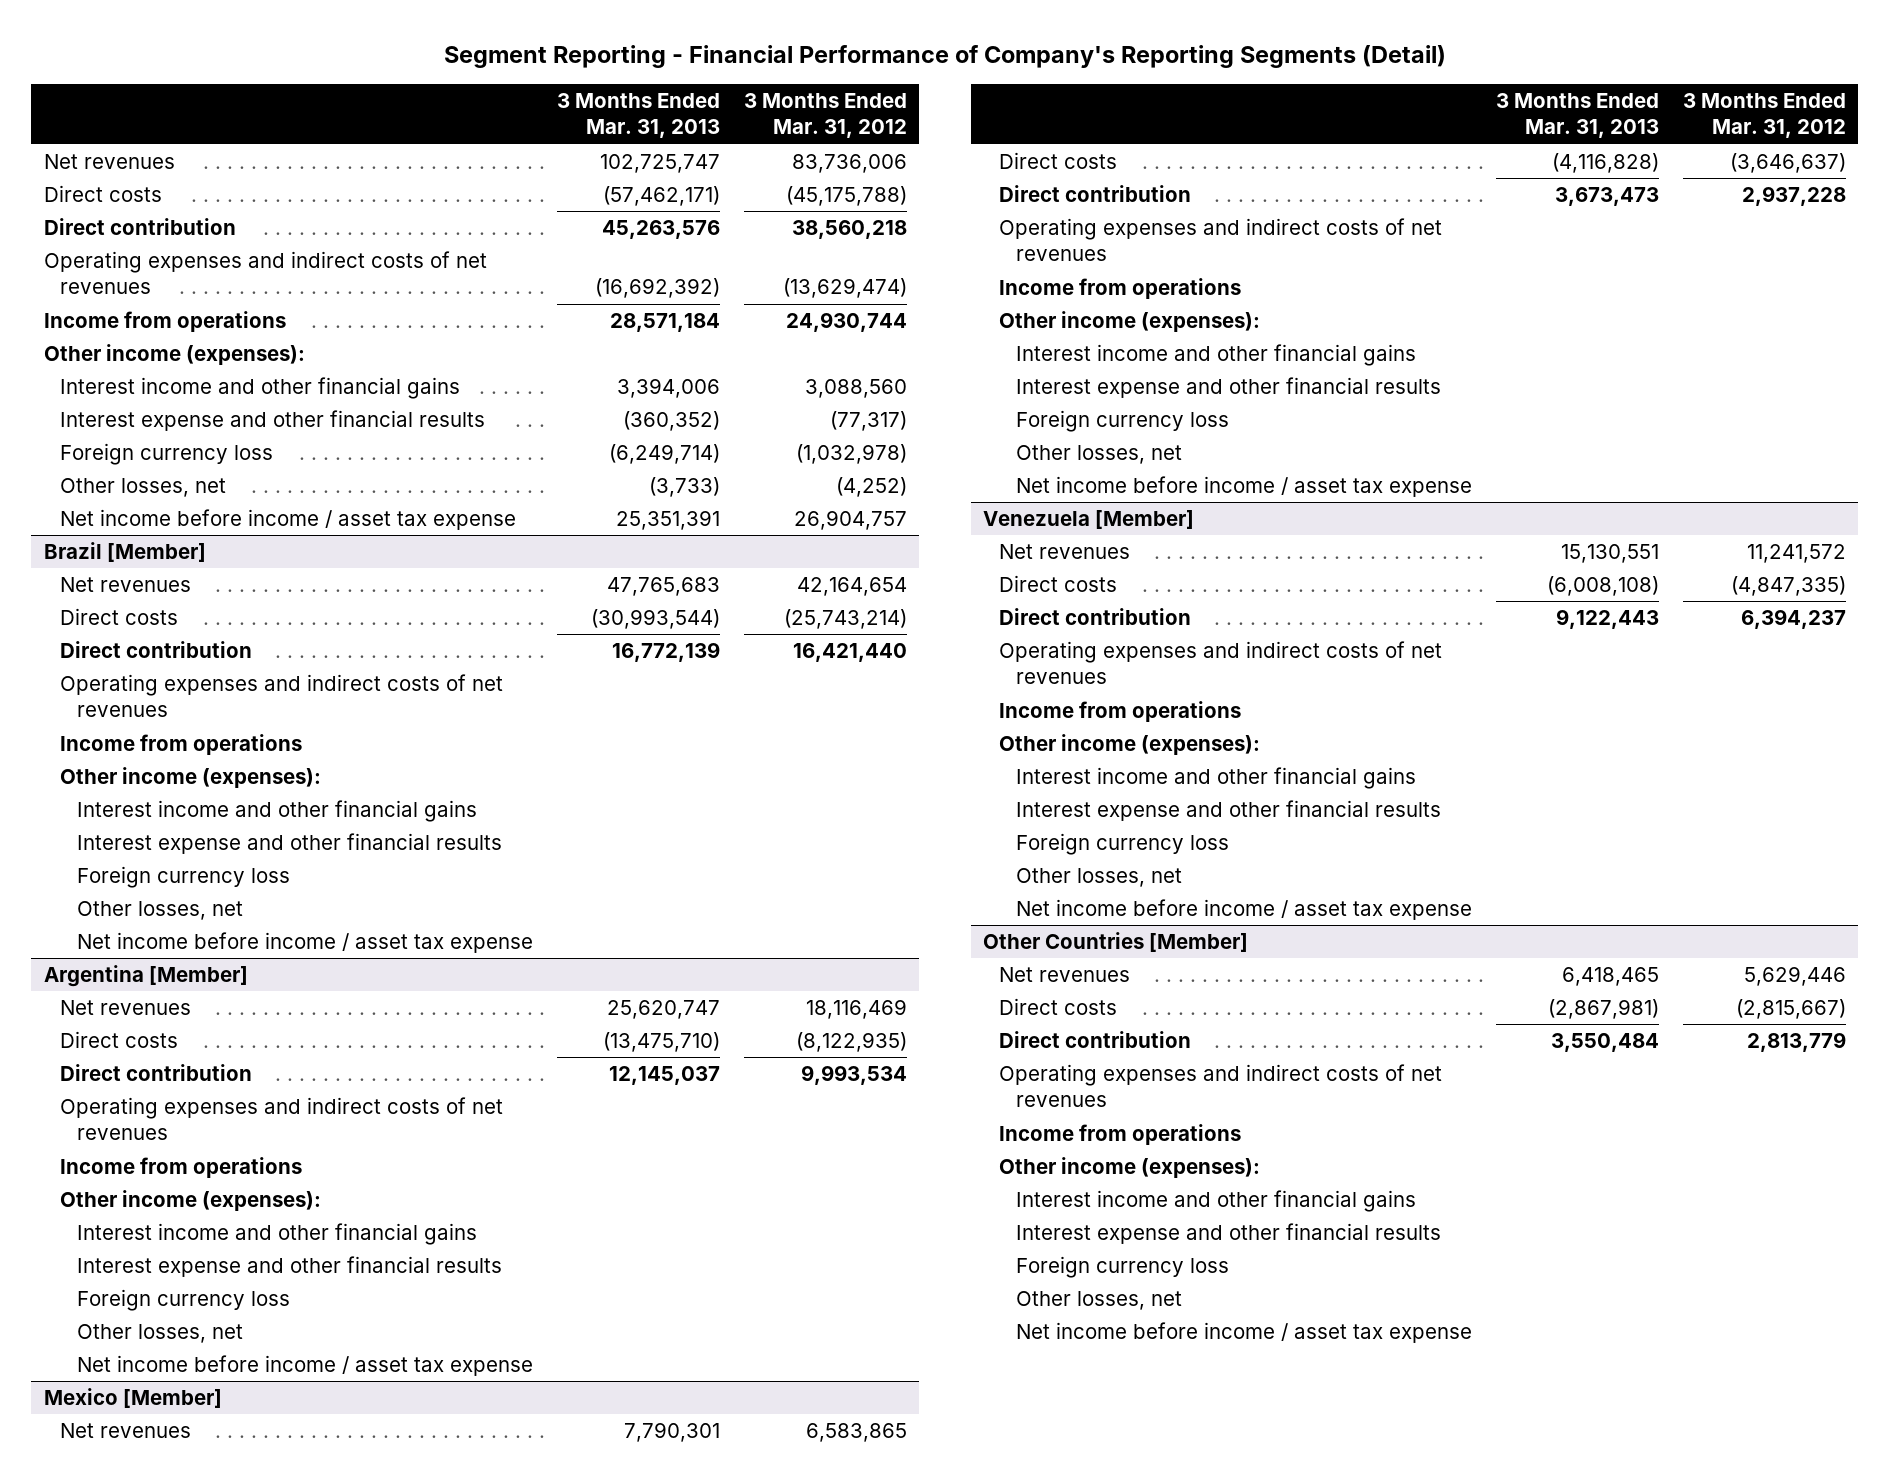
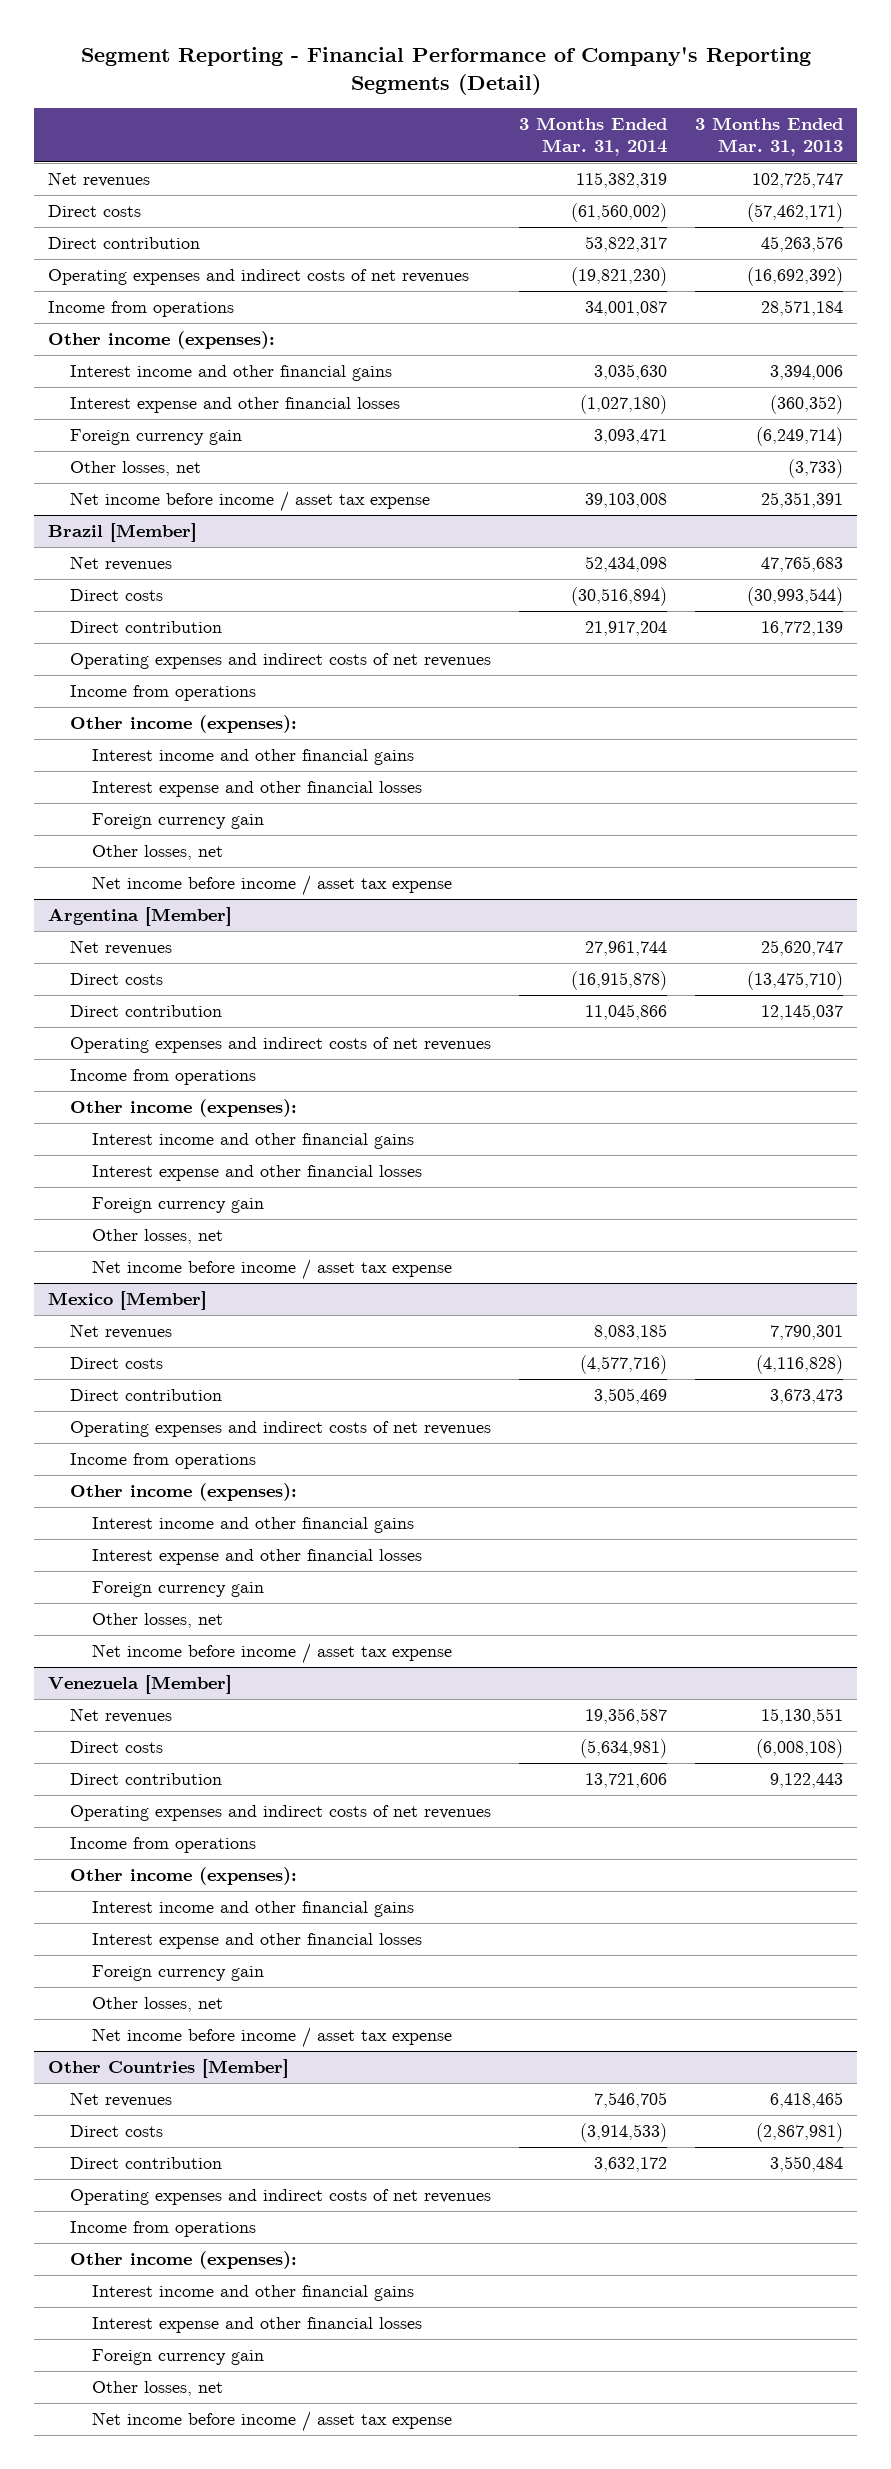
- | 3 Months Ended Mar. 31, 2013 | 3 Months Ended Mar. 31, 2012
+ | 3 Months Ended Mar. 31, 2014 | 3 Months Ended Mar. 31, 2013
- Interest expense and other financial results | (360,352) | (77,317)
- Foreign currency loss | (6,249,714) | (1,032,978)
+ Interest expense and other financial losses | (1,027,180) | (360,352)
+ Foreign currency gain | 3,093,471 | (6,249,714)
@ Brazil [Member]
- Interest expense and other financial results
- Foreign currency loss
+ Interest expense and other financial losses
+ Foreign currency gain
@ Argentina [Member]
- Interest expense and other financial results
- Foreign currency loss
+ Interest expense and other financial losses
+ Foreign currency gain
@ Mexico [Member]
- Interest expense and other financial results
- Foreign currency loss
+ Interest expense and other financial losses
+ Foreign currency gain
@ Venezuela [Member]
- Interest expense and other financial results
- Foreign currency loss
+ Interest expense and other financial losses
+ Foreign currency gain
@ Other Countries [Member]
- Interest expense and other financial results
- Foreign currency loss
+ Interest expense and other financial losses
+ Foreign currency gain

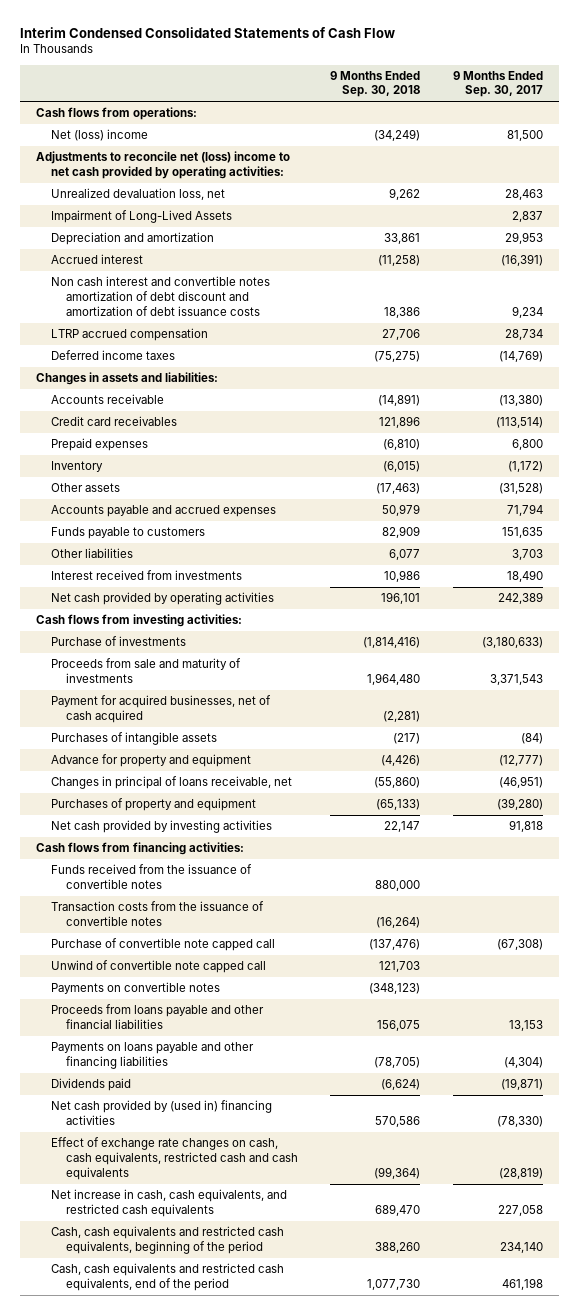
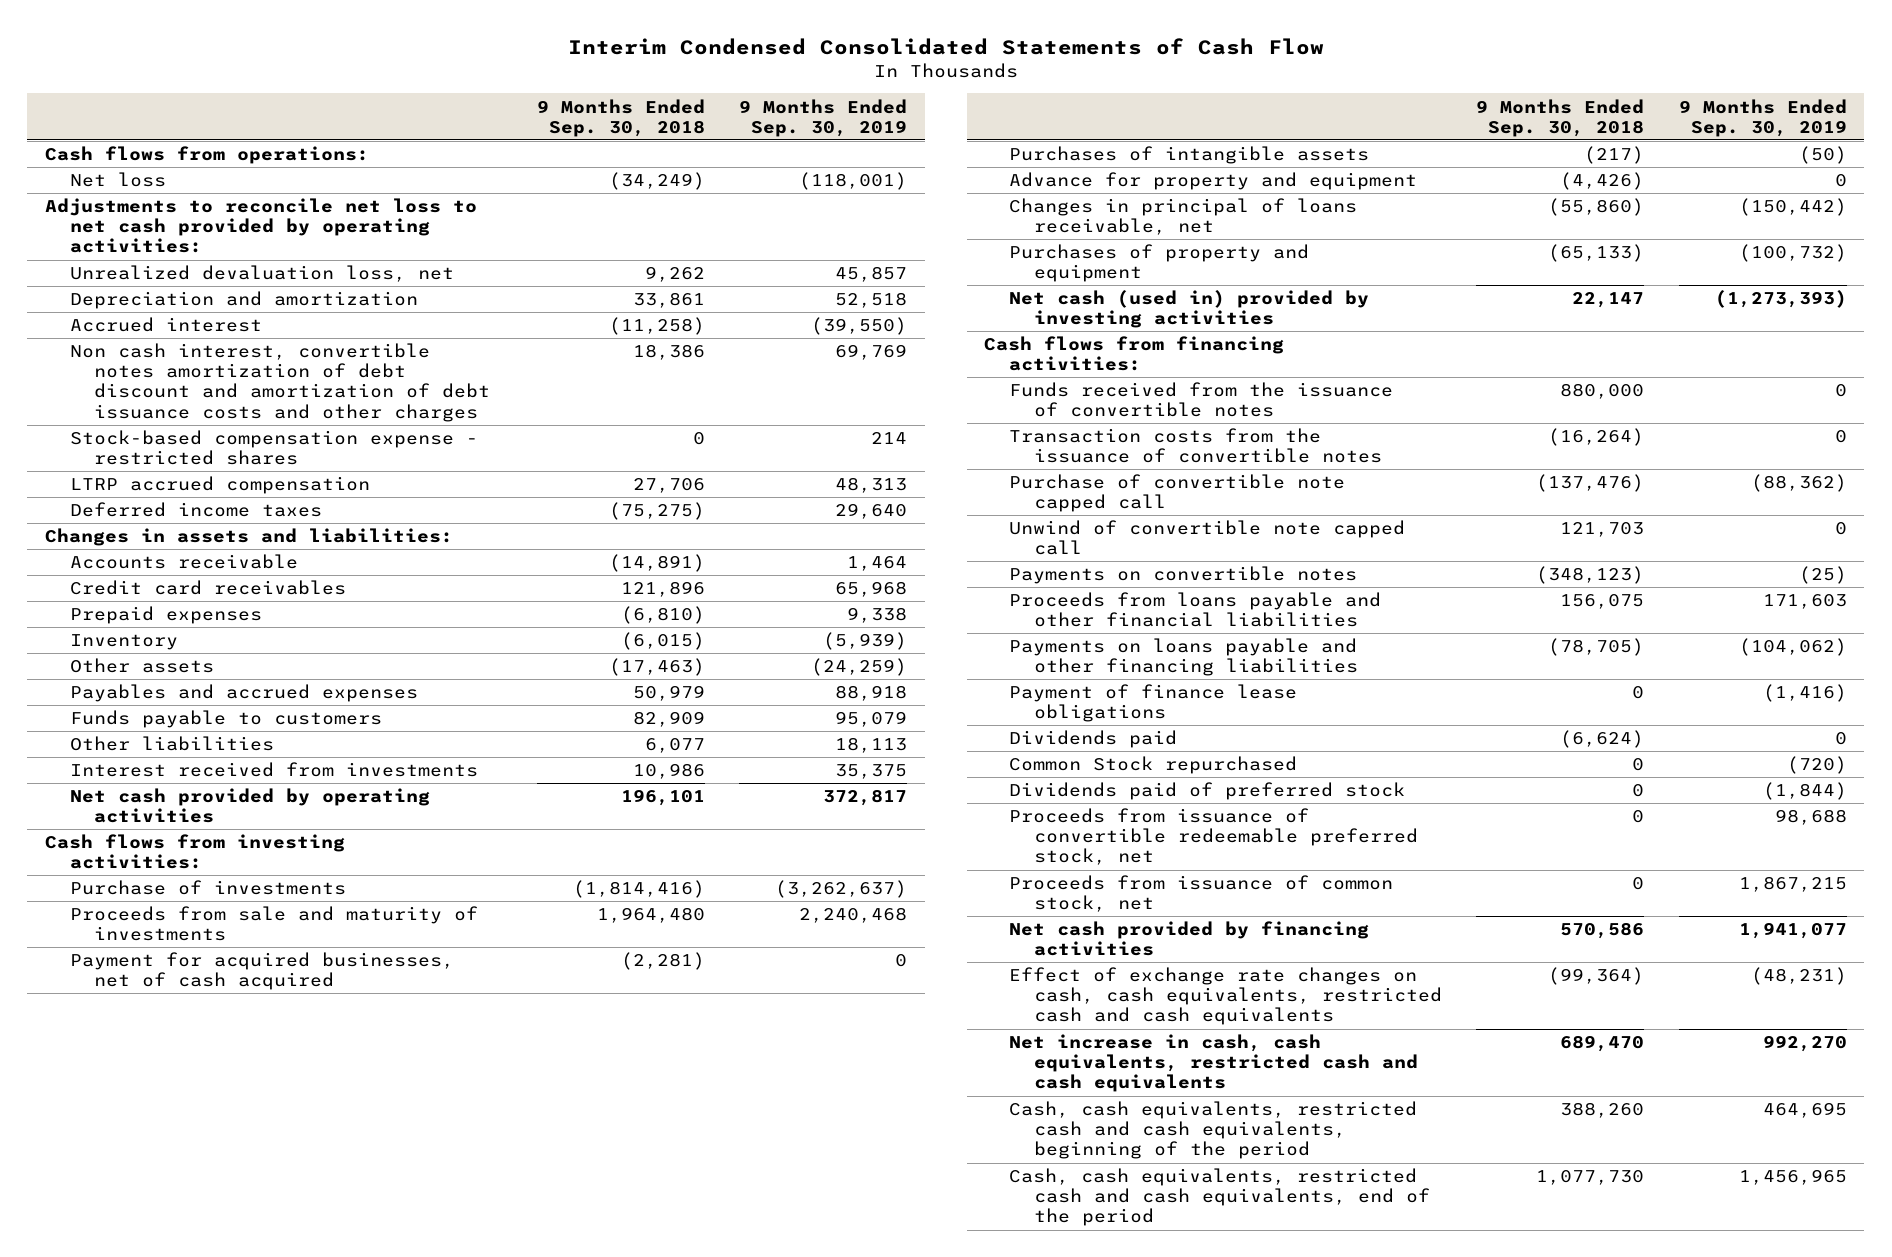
- | 9 Months Ended Sep. 30, 2018 | 9 Months Ended Sep. 30, 2017
+ | 9 Months Ended Sep. 30, 2018 | 9 Months Ended Sep. 30, 2019
- Net (loss) income | (34,249) | 81,500
- Adjustments to reconcile net (loss) income to net cash provided by operating activities:
+ Net loss | (34,249) | (118,001)
+ Adjustments to reconcile net loss to net cash provided by operating activities:
- Impairment of Long-Lived Assets | | 2,837
- Non cash interest and convertible notes amortization of debt discount and amortization of debt issuance costs | 18,386 | 9,234
+ Non cash interest, convertible notes amortization of debt discount and amortization of debt issuance costs and other charges | 18,386 | 69,769
+ Stock-based compensation expense - restricted shares | 0 | 214
- Accounts payable and accrued expenses | 50,979 | 71,794
+ Payables and accrued expenses | 50,979 | 88,918
- Net cash provided by investing activities | 22,147 | 91,818
+ Net cash (used in) provided by investing activities | 22,147 | (1,273,393)
+ Payment of finance lease obligations | 0 | (1,416)
- Net cash provided by (used in) financing activities | 570,586 | (78,330)
+ Common Stock repurchased | 0 | (720)
+ Dividends paid of preferred stock | 0 | (1,844)
+ Proceeds from issuance of convertible redeemable preferred stock, net | 0 | 98,688
+ Proceeds from issuance of common stock, net | 0 | 1,867,215
+ Net cash provided by financing activities | 570,586 | 1,941,077
- Net increase in cash, cash equivalents, and restricted cash equivalents | 689,470 | 227,058
- Cash, cash equivalents and restricted cash equivalents, beginning of the period | 388,260 | 234,140
- Cash, cash equivalents and restricted cash equivalents, end of the period | 1,077,730 | 461,198
+ Net increase in cash, cash equivalents, restricted cash and cash equivalents | 689,470 | 992,270
+ Cash, cash equivalents, restricted cash and cash equivalents, beginning of the period | 388,260 | 464,695
+ Cash, cash equivalents, restricted cash and cash equivalents, end of the period | 1,077,730 | 1,456,965

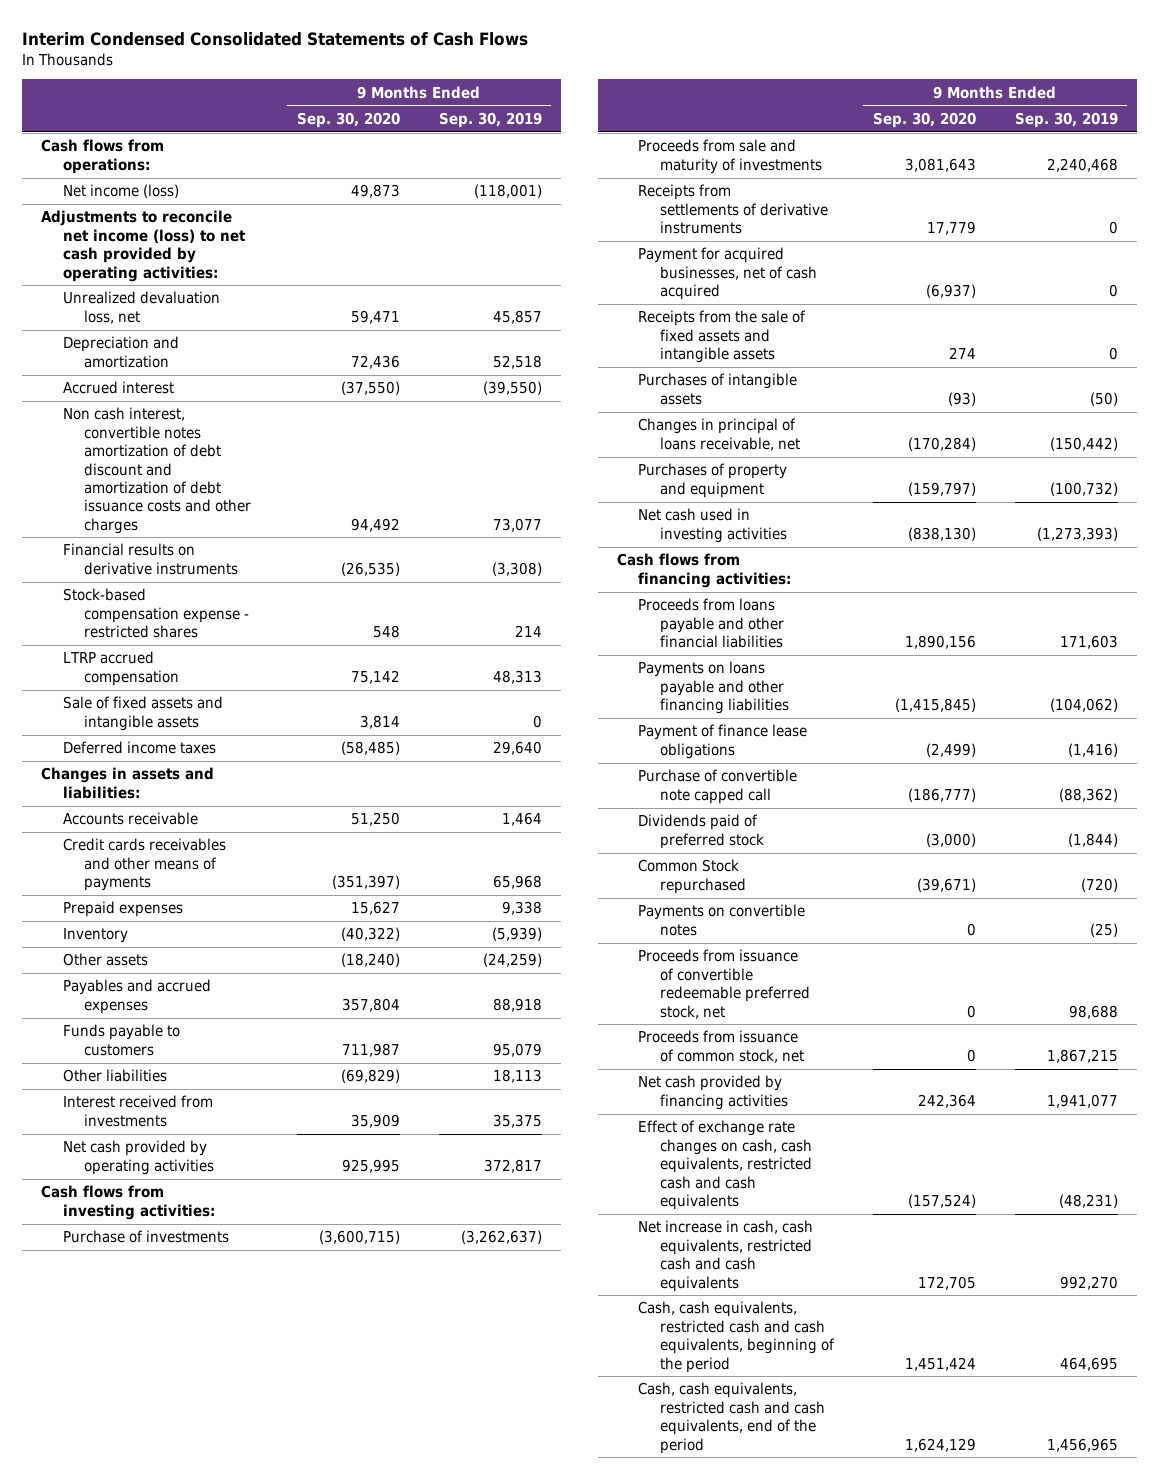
- Interim Condensed Consolidated Statements of Cash Flow
+ Interim Condensed Consolidated Statements of Cash Flows
- | 9 Months Ended Sep. 30, 2018 | 9 Months Ended Sep. 30, 2019
+ | 9 Months Ended Sep. 30, 2020 | 9 Months Ended Sep. 30, 2019
- Net loss | (34,249) | (118,001)
- Adjustments to reconcile net loss to net cash provided by operating activities:
+ Net income (loss) | 49,873 | (118,001)
+ Adjustments to reconcile net income (loss) to net cash provided by operating activities:
- Non cash interest, convertible notes amortization of debt discount and amortization of debt issuance costs and other charges | 18,386 | 69,769
+ Non cash interest, convertible notes amortization of debt discount and amortization of debt issuance costs and other charges | 94,492 | 73,077
+ Financial results on derivative instruments | (26,535) | (3,308)
+ Sale of fixed assets and intangible assets | 3,814 | 0
- Credit card receivables | 121,896 | 65,968
+ Credit cards receivables and other means of payments | (351,397) | 65,968
+ Receipts from settlements of derivative instruments | 17,779 | 0
+ Receipts from the sale of fixed assets and intangible assets | 274 | 0
- Advance for property and equipment | (4,426) | 0
- Net cash (used in) provided by investing activities | 22,147 | (1,273,393)
+ Net cash used in investing activities | (838,130) | (1,273,393)
- Funds received from the issuance of convertible notes | 880,000 | 0
- Transaction costs from the issuance of convertible notes | (16,264) | 0
- Unwind of convertible note capped call | 121,703 | 0
- Dividends paid | (6,624) | 0
moved down: Purchase of convertible note capped call | (186,777) | (88,362)
moved down: Common Stock repurchased | (39,671) | (720)
moved down: Payments on convertible notes | 0 | (25)

